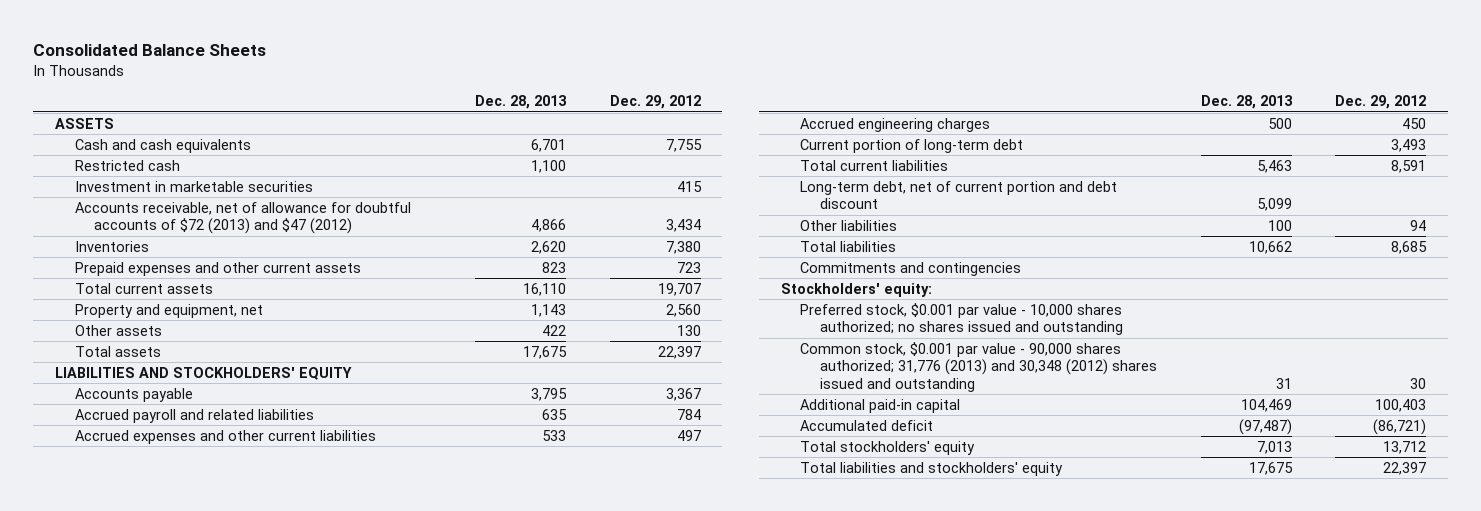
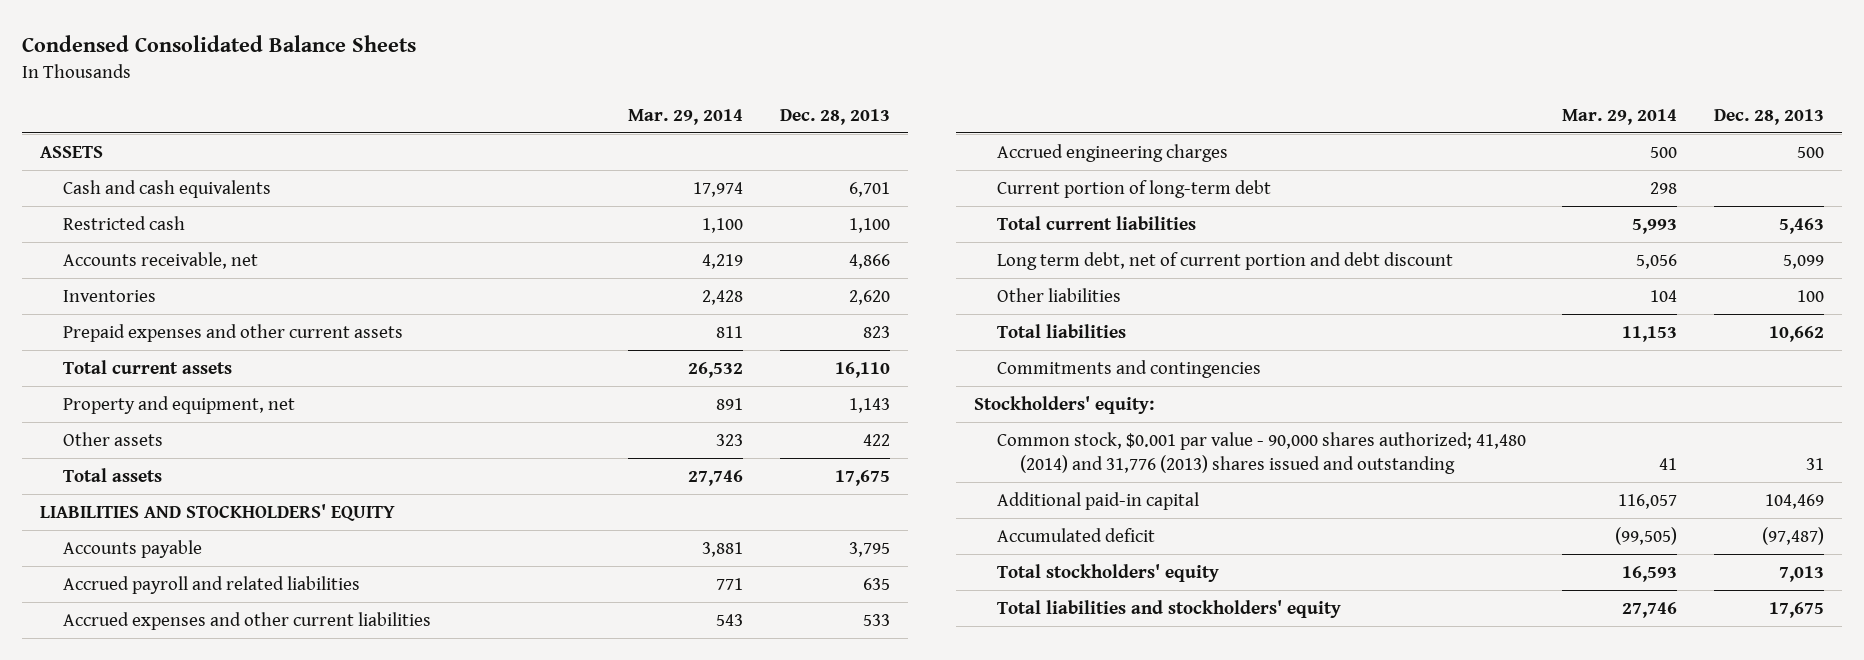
- Consolidated Balance Sheets
+ Condensed Consolidated Balance Sheets
- | Dec. 28, 2013 | Dec. 29, 2012
+ | Mar. 29, 2014 | Dec. 28, 2013
- Investment in marketable securities | | 415
- Accounts receivable, net of allowance for doubtful accounts of $72 (2013) and $47 (2012) | 4,866 | 3,434
+ Accounts receivable, net | 4,219 | 4,866
- Long-term debt, net of current portion and debt discount | 5,099 |
+ Long term debt, net of current portion and debt discount | 5,056 | 5,099
- Preferred stock, $0.001 par value - 10,000 shares authorized; no shares issued and outstanding
- Common stock, $0.001 par value - 90,000 shares authorized; 31,776 (2013) and 30,348 (2012) shares issued and outstanding | 31 | 30
+ Common stock, $0.001 par value - 90,000 shares authorized; 41,480 (2014) and 31,776 (2013) shares issued and outstanding | 41 | 31

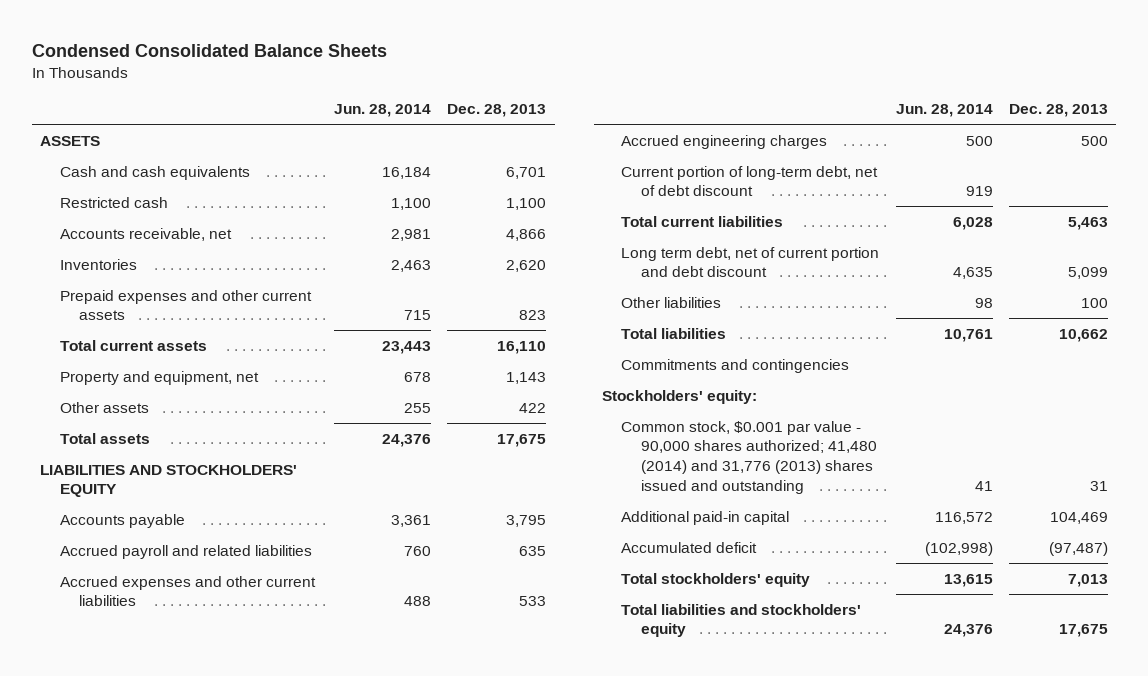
- | Mar. 29, 2014 | Dec. 28, 2013
+ | Jun. 28, 2014 | Dec. 28, 2013
- Current portion of long-term debt | 298 |
+ Current portion of long-term debt, net of debt discount | 919 |

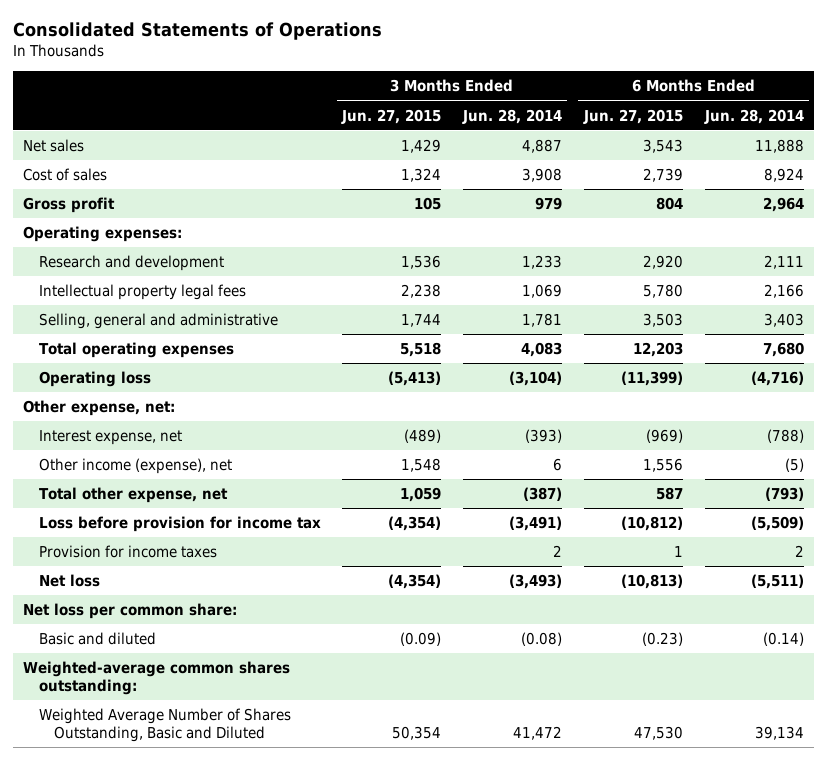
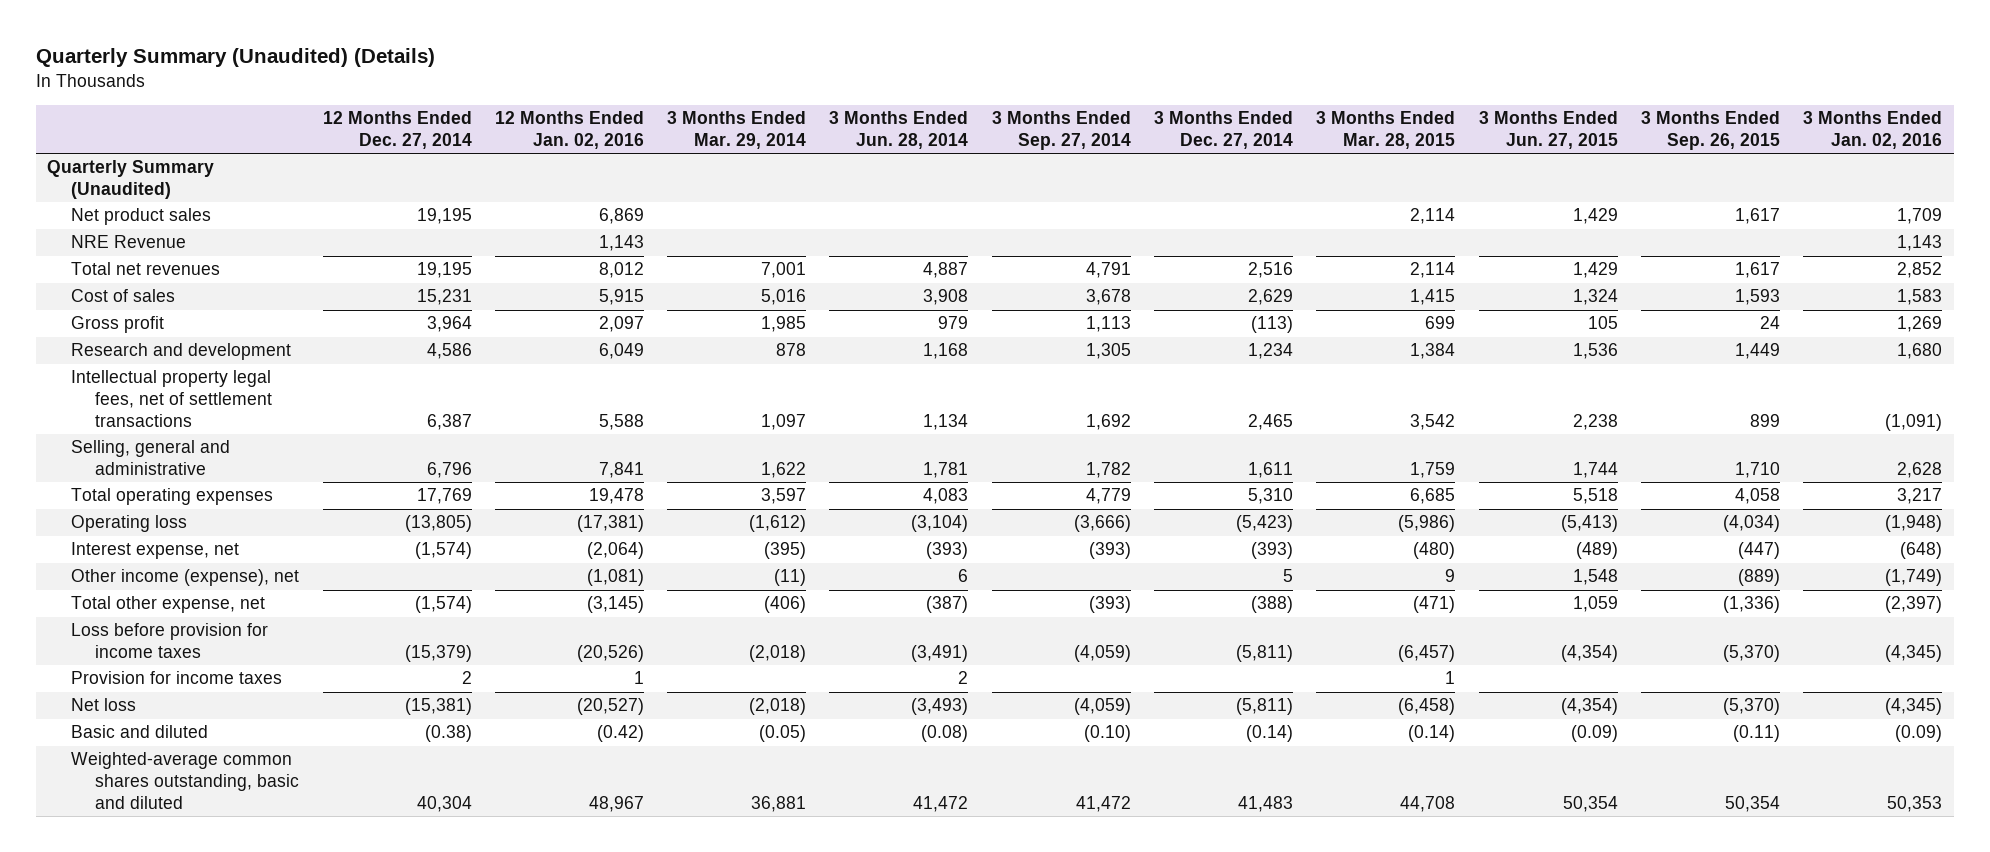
- Consolidated Statements of Operations
+ Quarterly Summary (Unaudited) (Details)
- | 3 Months Ended Jun. 27, 2015 | 3 Months Ended Jun. 28, 2014 | 6 Months Ended Jun. 27, 2015 | 6 Months Ended Jun. 28, 2014
+ | 12 Months Ended Dec. 27, 2014 | 12 Months Ended Jan. 02, 2016 | 3 Months Ended Mar. 29, 2014 | 3 Months Ended Jun. 28, 2014 | 3 Months Ended Sep. 27, 2014 | 3 Months Ended Dec. 27, 2014 | 3 Months Ended Mar. 28, 2015 | 3 Months Ended Jun. 27, 2015 | 3 Months Ended Sep. 26, 2015 | 3 Months Ended Jan. 02, 2016
- Net sales | 1,429 | 4,887 | 3,543 | 11,888
+ Quarterly Summary (Unaudited)
+ Net product sales | 19,195 | 6,869 | | | | | 2,114 | 1,429 | 1,617 | 1,709
+ NRE Revenue | | 1,143 | | | | | | | | 1,143
+ Total net revenues | 19,195 | 8,012 | 7,001 | 4,887 | 4,791 | 2,516 | 2,114 | 1,429 | 1,617 | 2,852
- Operating expenses:
- Research and development | 1,536 | 1,233 | 2,920 | 2,111
- Intellectual property legal fees | 2,238 | 1,069 | 5,780 | 2,166
+ Research and development | 4,586 | 6,049 | 878 | 1,168 | 1,305 | 1,234 | 1,384 | 1,536 | 1,449 | 1,680
+ Intellectual property legal fees, net of settlement transactions | 6,387 | 5,588 | 1,097 | 1,134 | 1,692 | 2,465 | 3,542 | 2,238 | 899 | (1,091)
- Other expense, net:
- Loss before provision for income tax | (4,354) | (3,491) | (10,812) | (5,509)
+ Loss before provision for income taxes | (15,379) | (20,526) | (2,018) | (3,491) | (4,059) | (5,811) | (6,457) | (4,354) | (5,370) | (4,345)
- Net loss per common share:
- Weighted-average common shares outstanding:
- Weighted Average Number of Shares Outstanding, Basic and Diluted | 50,354 | 41,472 | 47,530 | 39,134
+ Weighted-average common shares outstanding, basic and diluted | 40,304 | 48,967 | 36,881 | 41,472 | 41,472 | 41,483 | 44,708 | 50,354 | 50,354 | 50,353

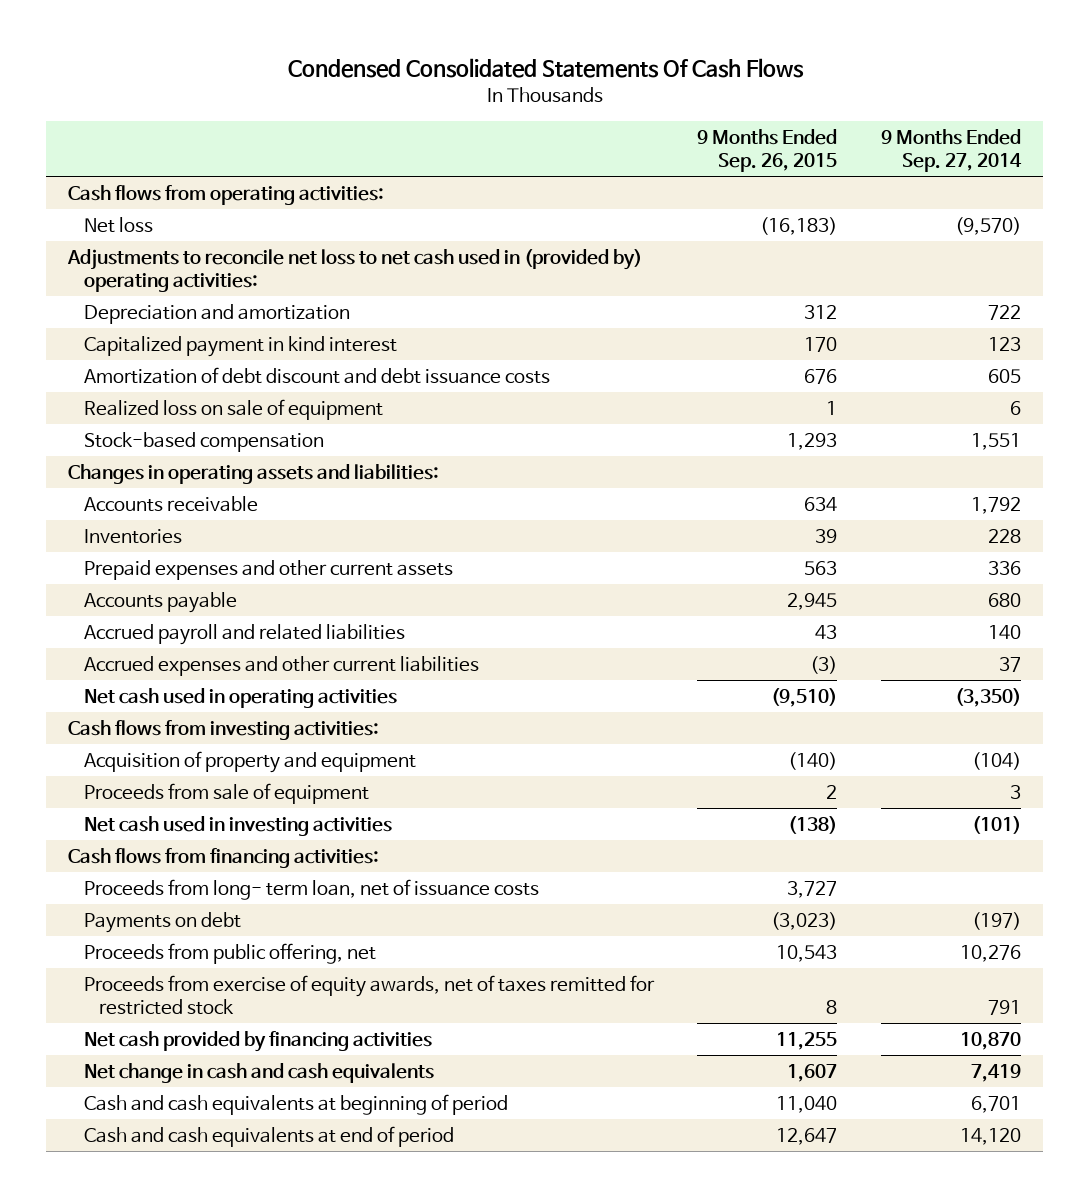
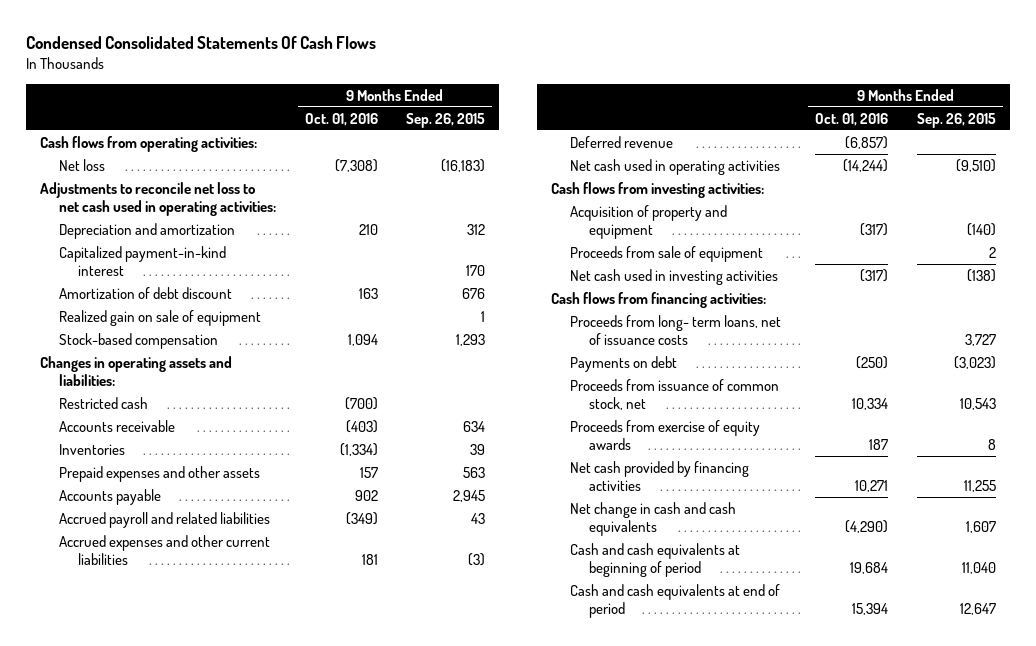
- | 9 Months Ended Sep. 26, 2015 | 9 Months Ended Sep. 27, 2014
+ | 9 Months Ended Oct. 01, 2016 | 9 Months Ended Sep. 26, 2015
- Adjustments to reconcile net loss to net cash used in (provided by) operating activities:
+ Adjustments to reconcile net loss to net cash used in operating activities:
- Capitalized payment in kind interest | 170 | 123
- Amortization of debt discount and debt issuance costs | 676 | 605
- Realized loss on sale of equipment | 1 | 6
+ Capitalized payment-in-kind interest | | 170
+ Amortization of debt discount | 163 | 676
+ Realized gain on sale of equipment | | 1
+ Restricted cash | (700) |
- Prepaid expenses and other current assets | 563 | 336
+ Prepaid expenses and other assets | 157 | 563
+ Deferred revenue | (6,857) |
- Proceeds from long- term loan, net of issuance costs | 3,727 |
+ Proceeds from long- term loans, net of issuance costs | | 3,727
- Proceeds from public offering, net | 10,543 | 10,276
- Proceeds from exercise of equity awards, net of taxes remitted for restricted stock | 8 | 791
+ Proceeds from issuance of common stock, net | 10,334 | 10,543
+ Proceeds from exercise of equity awards | 187 | 8

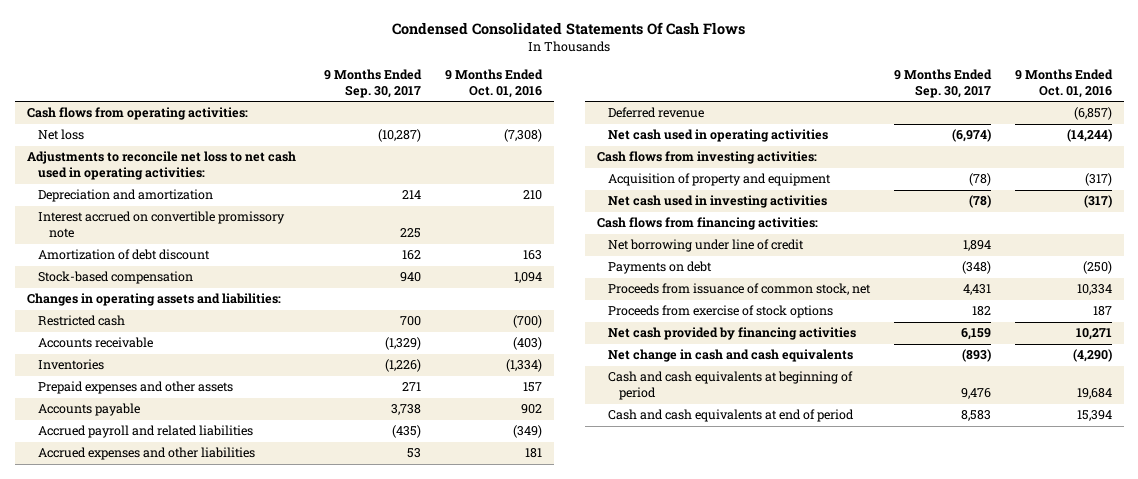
- | 9 Months Ended Oct. 01, 2016 | 9 Months Ended Sep. 26, 2015
+ | 9 Months Ended Sep. 30, 2017 | 9 Months Ended Oct. 01, 2016
- Capitalized payment-in-kind interest | | 170
+ Interest accrued on convertible promissory note | 225 |
- Realized gain on sale of equipment | | 1
- Accrued expenses and other current liabilities | 181 | (3)
+ Accrued expenses and other liabilities | 53 | 181
- Proceeds from sale of equipment | | 2
- Proceeds from long- term loans, net of issuance costs | | 3,727
+ Net borrowing under line of credit | 1,894 |
- Proceeds from exercise of equity awards | 187 | 8
+ Proceeds from exercise of stock options | 182 | 187

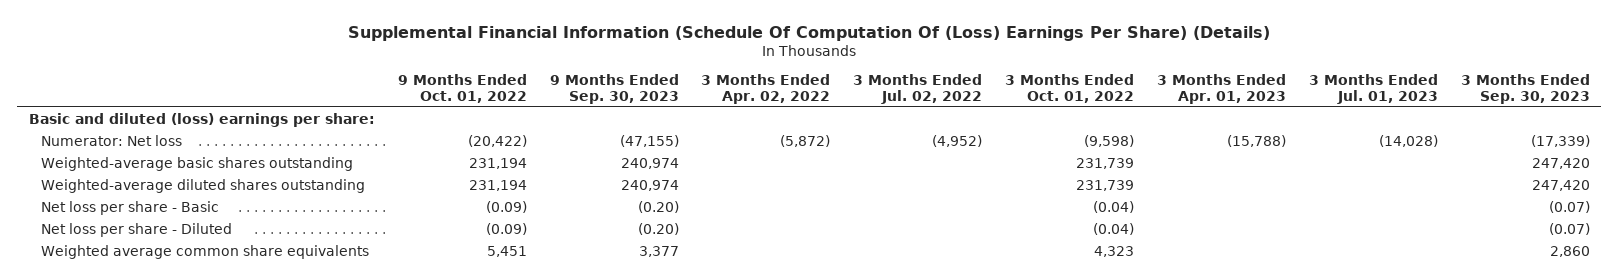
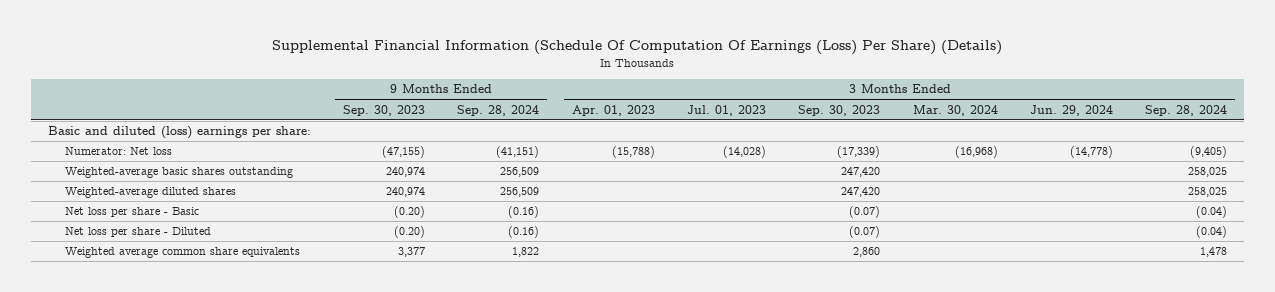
- Supplemental Financial Information (Schedule Of Computation Of (Loss) Earnings Per Share) (Details)
+ Supplemental Financial Information (Schedule Of Computation Of Earnings (Loss) Per Share) (Details)
- | 9 Months Ended Oct. 01, 2022 | 9 Months Ended Sep. 30, 2023 | 3 Months Ended Apr. 02, 2022 | 3 Months Ended Jul. 02, 2022 | 3 Months Ended Oct. 01, 2022 | 3 Months Ended Apr. 01, 2023 | 3 Months Ended Jul. 01, 2023 | 3 Months Ended Sep. 30, 2023
+ | 9 Months Ended Sep. 30, 2023 | 9 Months Ended Sep. 28, 2024 | 3 Months Ended Apr. 01, 2023 | 3 Months Ended Jul. 01, 2023 | 3 Months Ended Sep. 30, 2023 | 3 Months Ended Mar. 30, 2024 | 3 Months Ended Jun. 29, 2024 | 3 Months Ended Sep. 28, 2024
- Weighted-average diluted shares outstanding | 231,194 | 240,974 | | | 231,739 | | | 247,420
+ Weighted-average diluted shares | 240,974 | 256,509 | | | 247,420 | | | 258,025

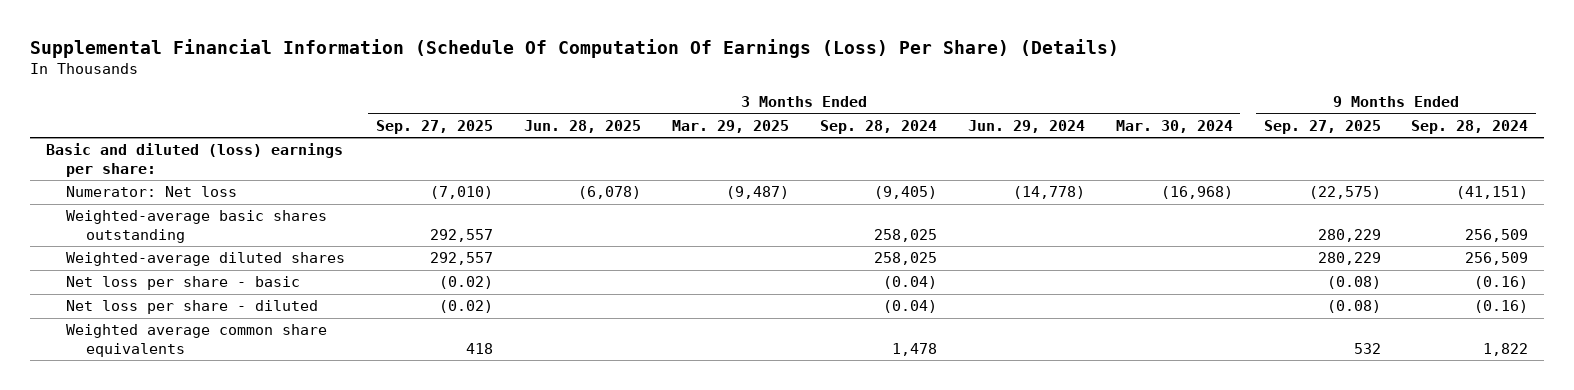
- | 9 Months Ended Sep. 30, 2023 | 9 Months Ended Sep. 28, 2024 | 3 Months Ended Apr. 01, 2023 | 3 Months Ended Jul. 01, 2023 | 3 Months Ended Sep. 30, 2023 | 3 Months Ended Mar. 30, 2024 | 3 Months Ended Jun. 29, 2024 | 3 Months Ended Sep. 28, 2024
+ | 3 Months Ended Sep. 27, 2025 | 3 Months Ended Jun. 28, 2025 | 3 Months Ended Mar. 29, 2025 | 3 Months Ended Sep. 28, 2024 | 3 Months Ended Jun. 29, 2024 | 3 Months Ended Mar. 30, 2024 | 9 Months Ended Sep. 27, 2025 | 9 Months Ended Sep. 28, 2024
- Net loss per share - Basic | (0.20) | (0.16) | | | (0.07) | | | (0.04)
- Net loss per share - Diluted | (0.20) | (0.16) | | | (0.07) | | | (0.04)
+ Net loss per share - basic | (0.02) | | | (0.04) | | | (0.08) | (0.16)
+ Net loss per share - diluted | (0.02) | | | (0.04) | | | (0.08) | (0.16)

